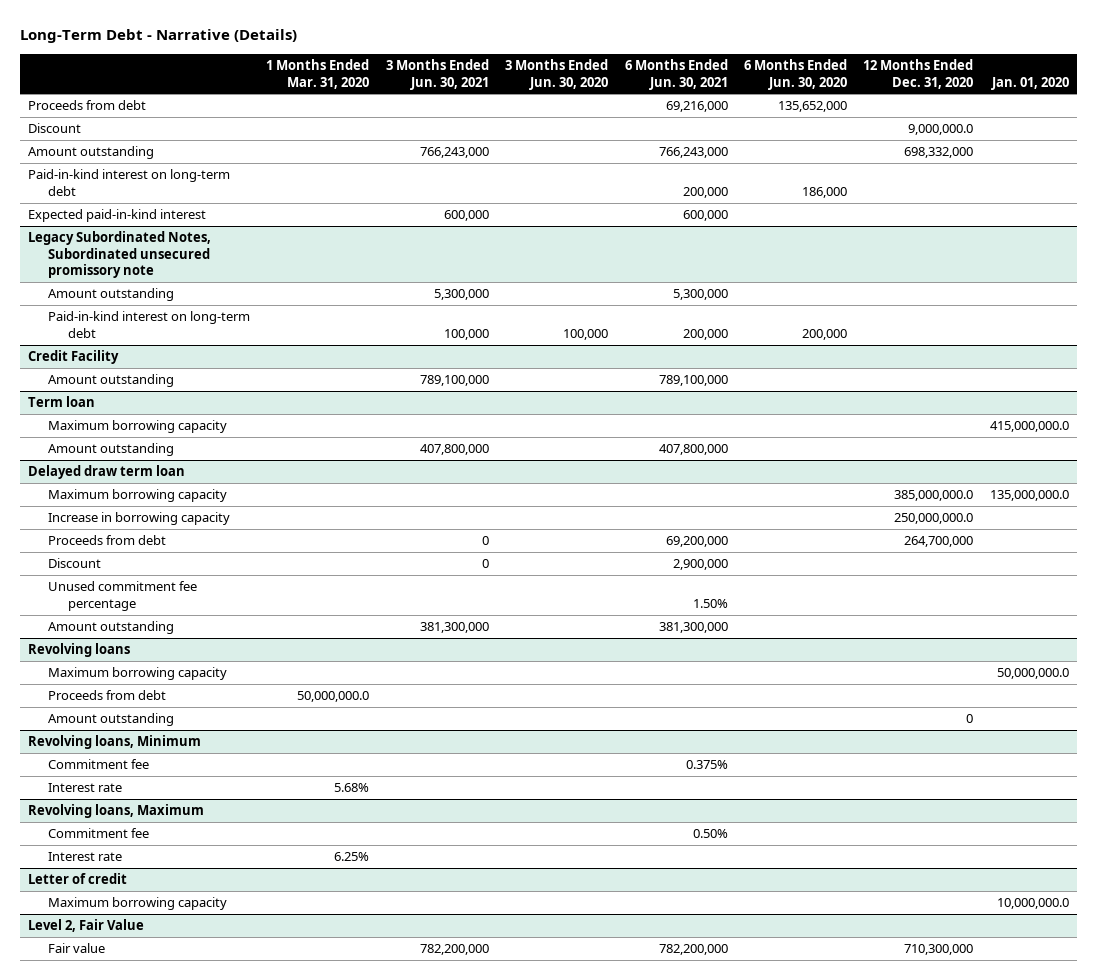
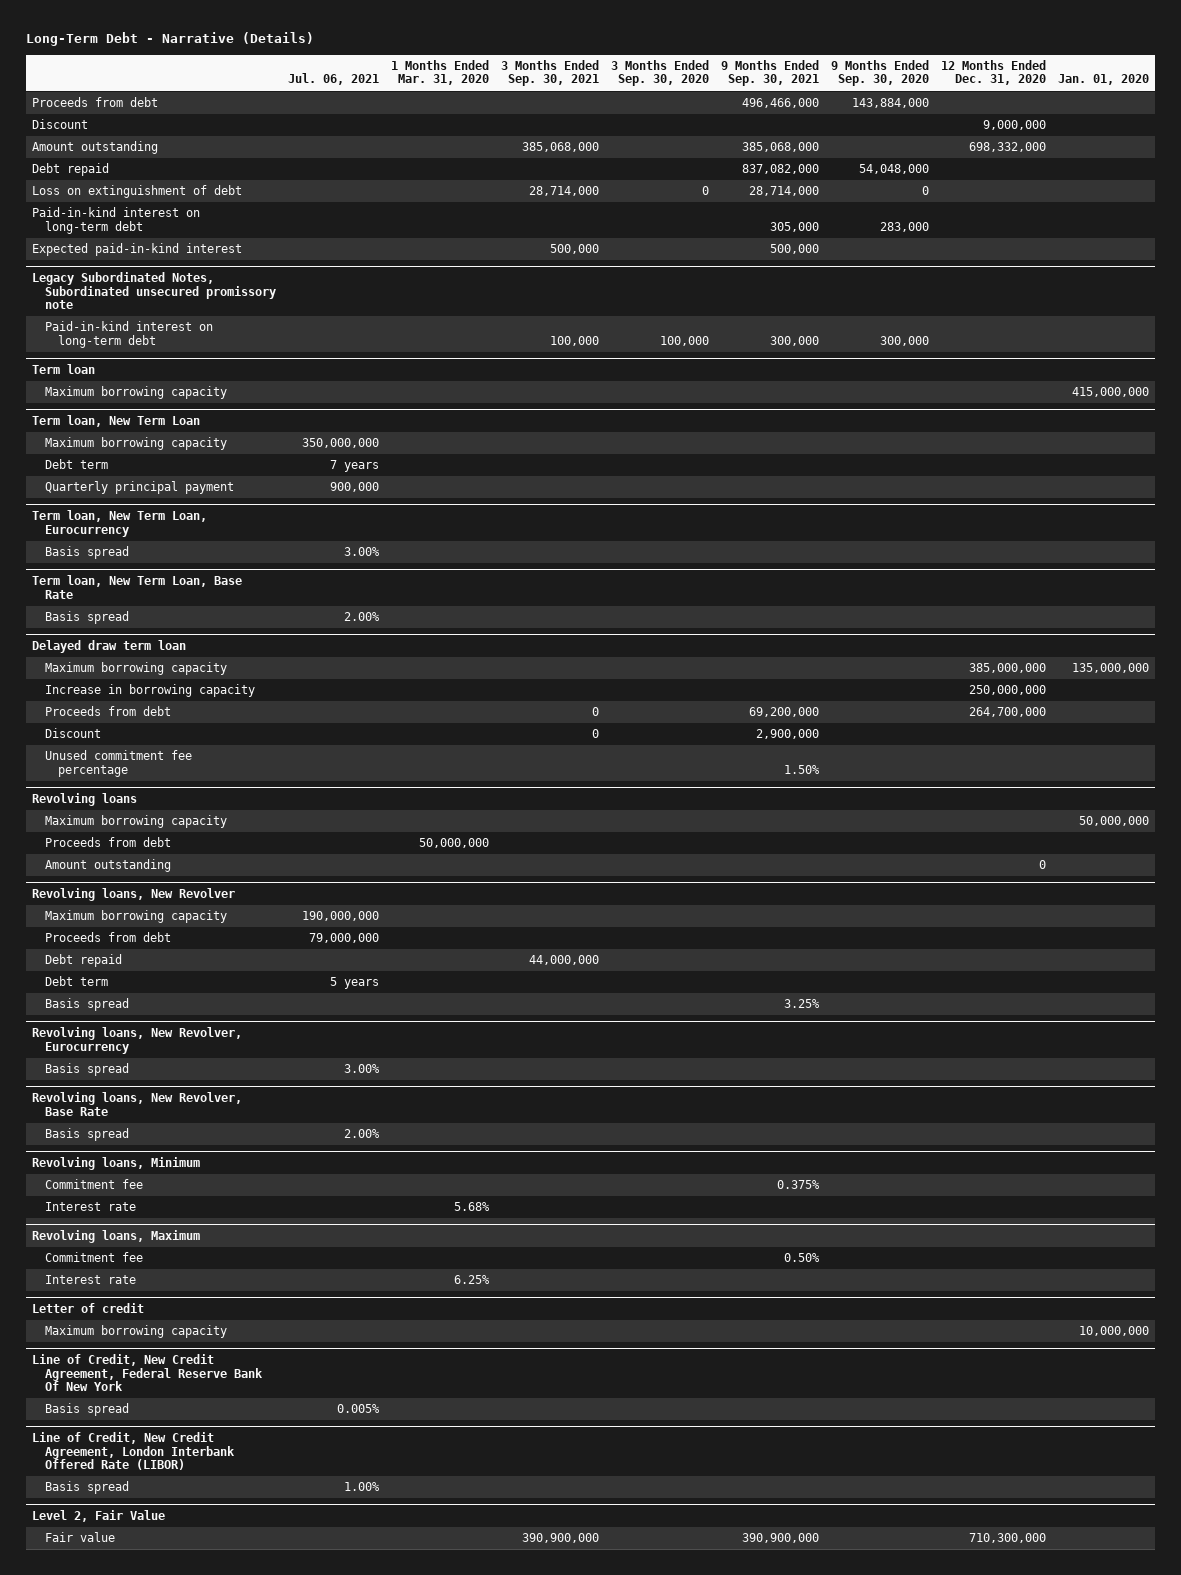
- | 1 Months Ended Mar. 31, 2020 | 3 Months Ended Jun. 30, 2021 | 3 Months Ended Jun. 30, 2020 | 6 Months Ended Jun. 30, 2021 | 6 Months Ended Jun. 30, 2020 | 12 Months Ended Dec. 31, 2020 | Jan. 01, 2020
+ | Jul. 06, 2021 | 1 Months Ended Mar. 31, 2020 | 3 Months Ended Sep. 30, 2021 | 3 Months Ended Sep. 30, 2020 | 9 Months Ended Sep. 30, 2021 | 9 Months Ended Sep. 30, 2020 | 12 Months Ended Dec. 31, 2020 | Jan. 01, 2020
- Discount | | | | | | 9,000,000.0 |
+ Discount | | | | | | | 9,000,000 |
+ Debt repaid | | | | | 837,082,000 | 54,048,000 | |
+ Loss on extinguishment of debt | | | 28,714,000 | 0 | 28,714,000 | 0 | |
@ Legacy Subordinated Notes, Subordinated unsecured promissory note
- Amount outstanding | | 5,300,000 | | 5,300,000 | | |
- Credit Facility
- Amount outstanding | | 789,100,000 | | 789,100,000 | | |
@ Term loan
- Maximum borrowing capacity | | | | | | | 415,000,000.0
- Amount outstanding | | 407,800,000 | | 407,800,000 | | |
+ Maximum borrowing capacity | | | | | | | | 415,000,000
+ Term loan, New Term Loan
+ Maximum borrowing capacity | 350,000,000 | | | | | | |
+ Debt term | 7 years | | | | | | |
+ Quarterly principal payment | 900,000 | | | | | | |
+ Term loan, New Term Loan, Eurocurrency
+ Basis spread | 3.00% | | | | | | |
+ Term loan, New Term Loan, Base Rate
+ Basis spread | 2.00% | | | | | | |
@ Delayed draw term loan
- Maximum borrowing capacity | | | | | | 385,000,000.0 | 135,000,000.0
- Increase in borrowing capacity | | | | | | 250,000,000.0 |
+ Maximum borrowing capacity | | | | | | | 385,000,000 | 135,000,000
+ Increase in borrowing capacity | | | | | | | 250,000,000 |
- Amount outstanding | | 381,300,000 | | 381,300,000 | | |
@ Revolving loans
- Maximum borrowing capacity | | | | | | | 50,000,000.0
- Proceeds from debt | 50,000,000.0 | | | | | |
+ Maximum borrowing capacity | | | | | | | | 50,000,000
+ Proceeds from debt | | 50,000,000 | | | | | |
+ Revolving loans, New Revolver
+ Maximum borrowing capacity | 190,000,000 | | | | | | |
+ Proceeds from debt | 79,000,000 | | | | | | |
+ Debt repaid | | | 44,000,000 | | | | |
+ Debt term | 5 years | | | | | | |
+ Basis spread | | | | | 3.25% | | |
+ Revolving loans, New Revolver, Eurocurrency
+ Basis spread | 3.00% | | | | | | |
+ Revolving loans, New Revolver, Base Rate
+ Basis spread | 2.00% | | | | | | |
@ Letter of credit
- Maximum borrowing capacity | | | | | | | 10,000,000.0
+ Maximum borrowing capacity | | | | | | | | 10,000,000
+ Line of Credit, New Credit Agreement, Federal Reserve Bank Of New York
+ Basis spread | 0.005% | | | | | | |
+ Line of Credit, New Credit Agreement, London Interbank Offered Rate (LIBOR)
+ Basis spread | 1.00% | | | | | | |

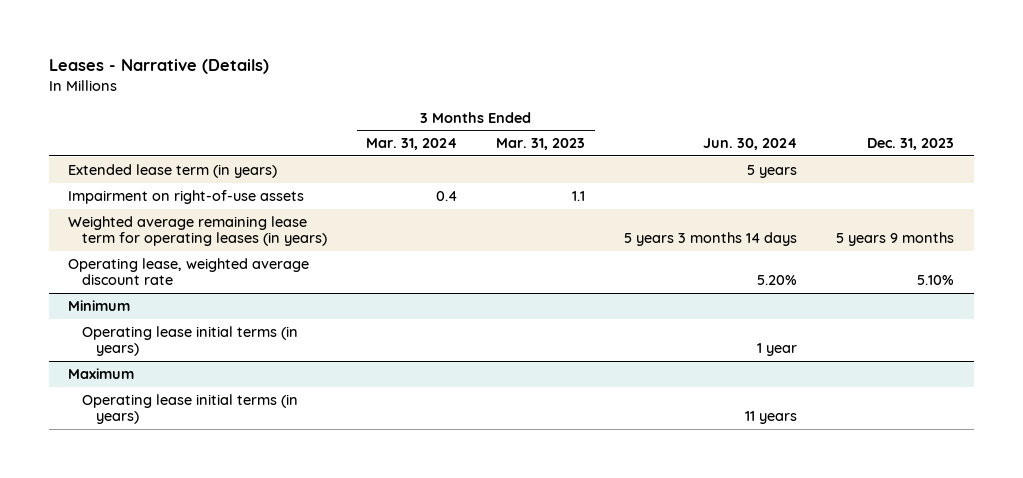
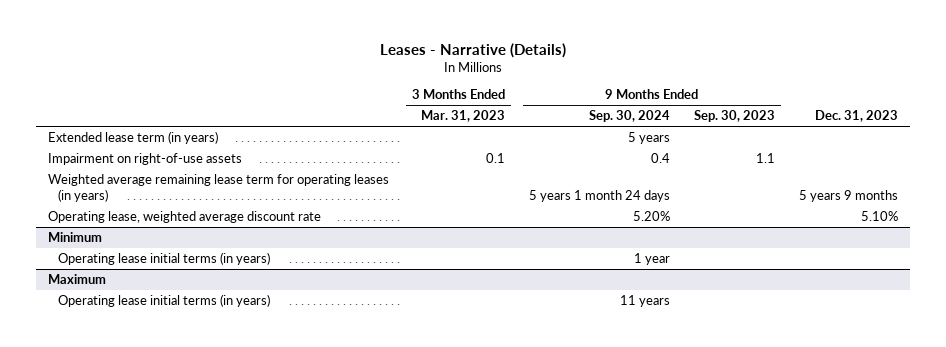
- | 3 Months Ended Mar. 31, 2024 | 3 Months Ended Mar. 31, 2023 | Jun. 30, 2024 | Dec. 31, 2023
+ | 3 Months Ended Mar. 31, 2023 | 9 Months Ended Sep. 30, 2024 | 9 Months Ended Sep. 30, 2023 | Dec. 31, 2023
- Impairment on right-of-use assets | 0.4 | 1.1 | |
+ Impairment on right-of-use assets | 0.1 | 0.4 | 1.1 |

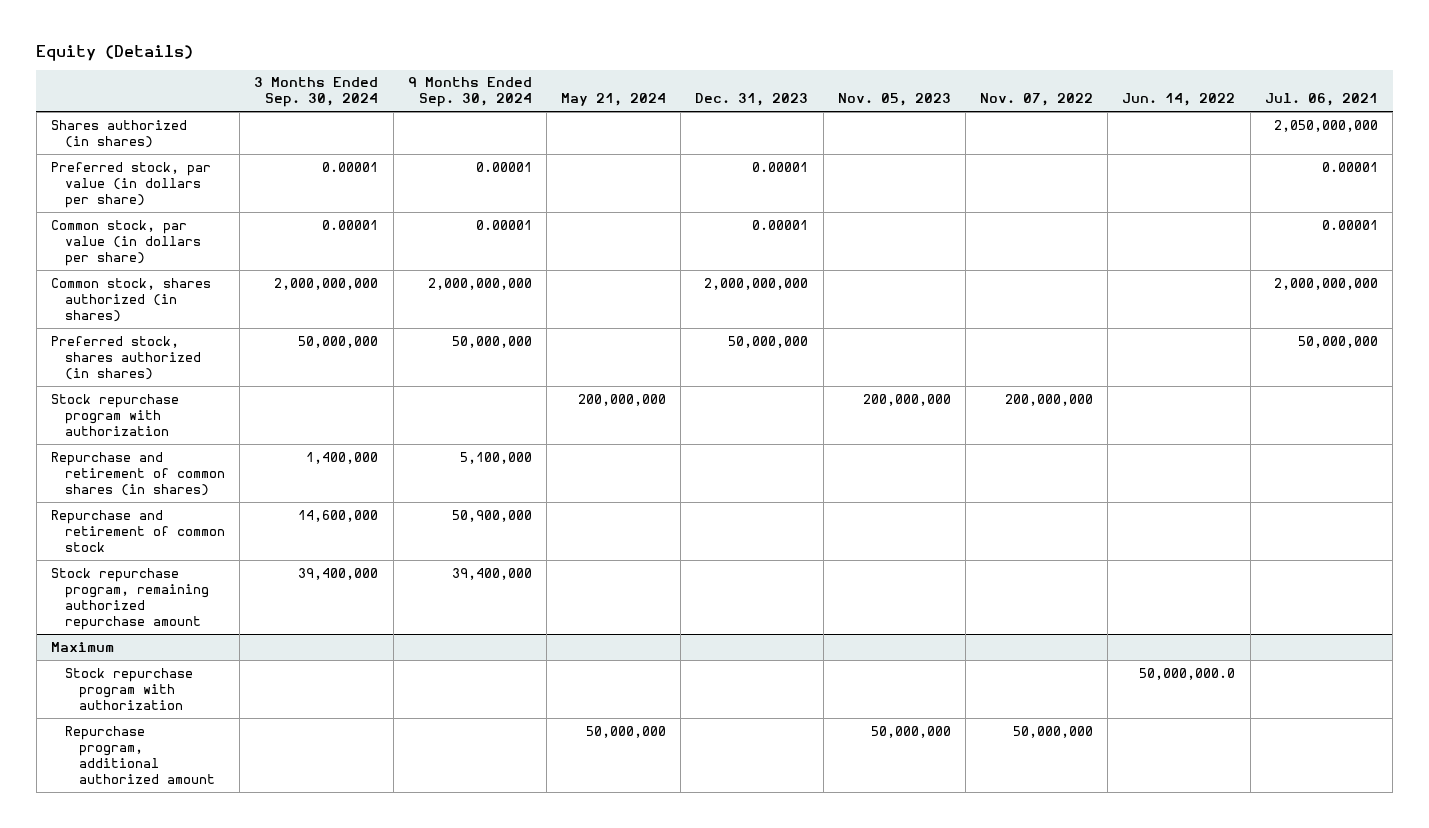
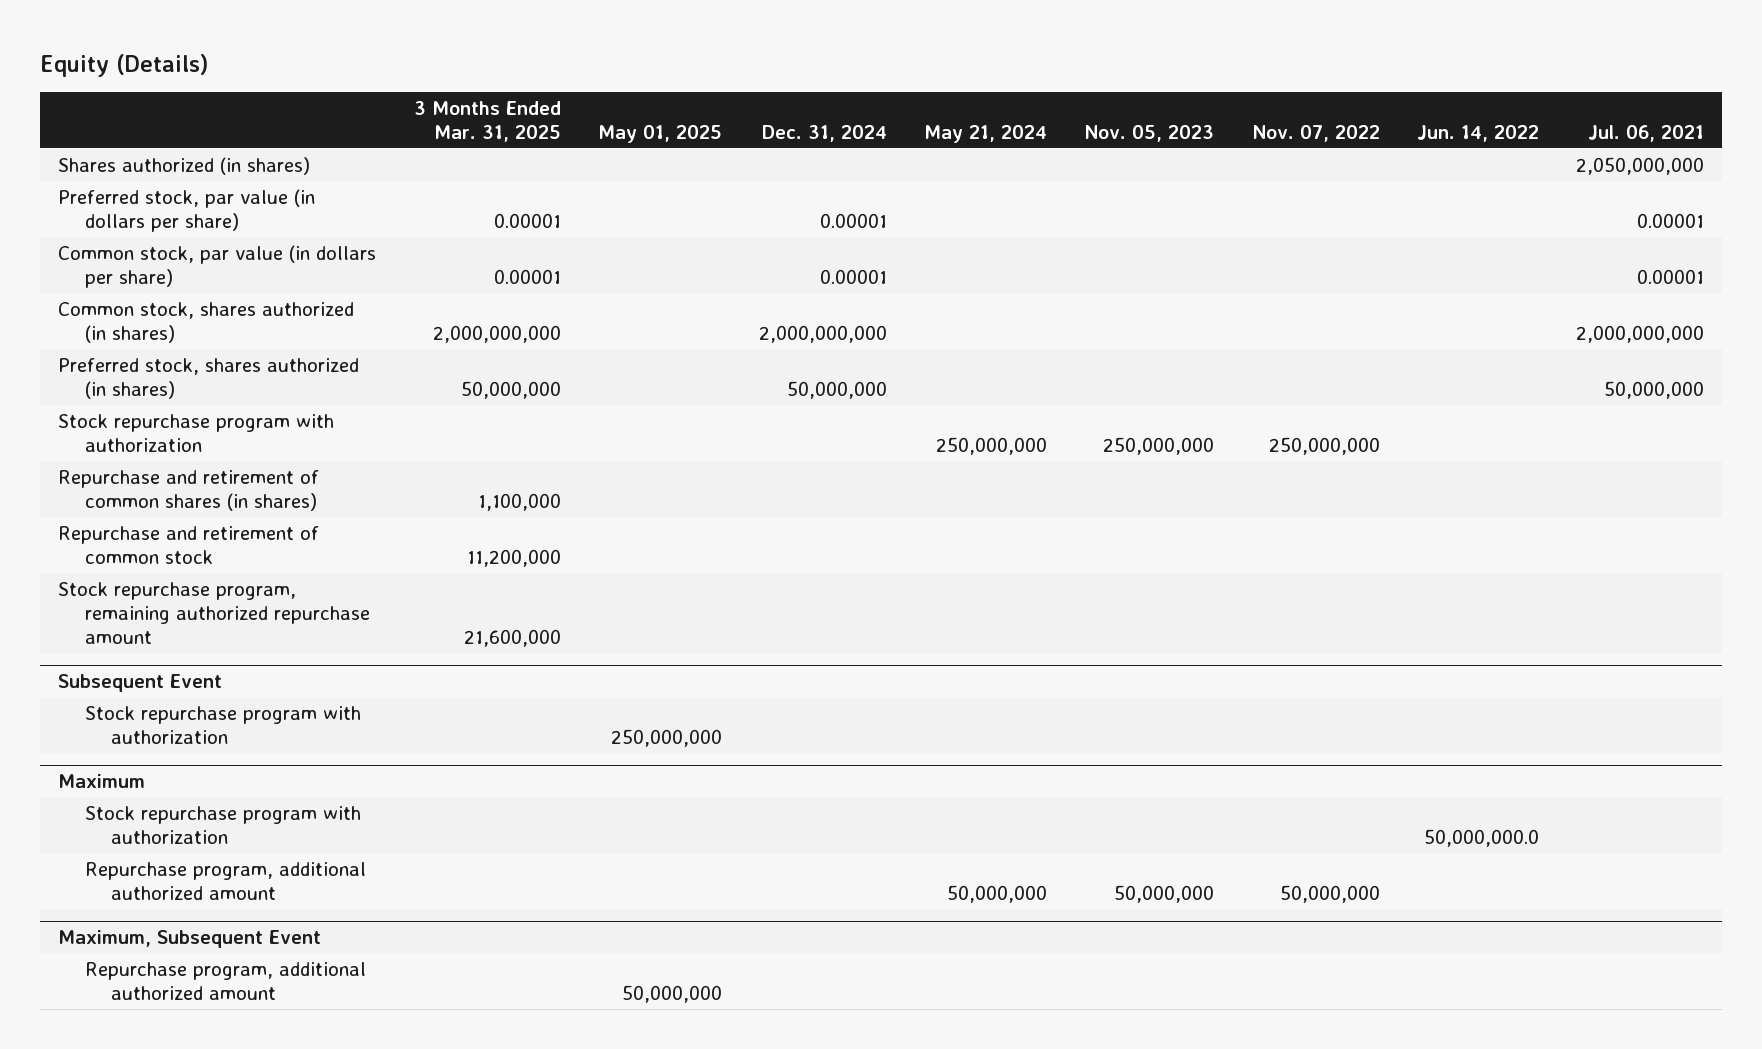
- | 3 Months Ended Sep. 30, 2024 | 9 Months Ended Sep. 30, 2024 | May 21, 2024 | Dec. 31, 2023 | Nov. 05, 2023 | Nov. 07, 2022 | Jun. 14, 2022 | Jul. 06, 2021
+ | 3 Months Ended Mar. 31, 2025 | May 01, 2025 | Dec. 31, 2024 | May 21, 2024 | Nov. 05, 2023 | Nov. 07, 2022 | Jun. 14, 2022 | Jul. 06, 2021
- Stock repurchase program with authorization | | | 200,000,000 | | 200,000,000 | 200,000,000 | |
+ Stock repurchase program with authorization | | | | 250,000,000 | 250,000,000 | 250,000,000 | |
+ Subsequent Event
+ Stock repurchase program with authorization | | 250,000,000 | | | | | |
+ Maximum, Subsequent Event
+ Repurchase program, additional authorized amount | | 50,000,000 | | | | | |

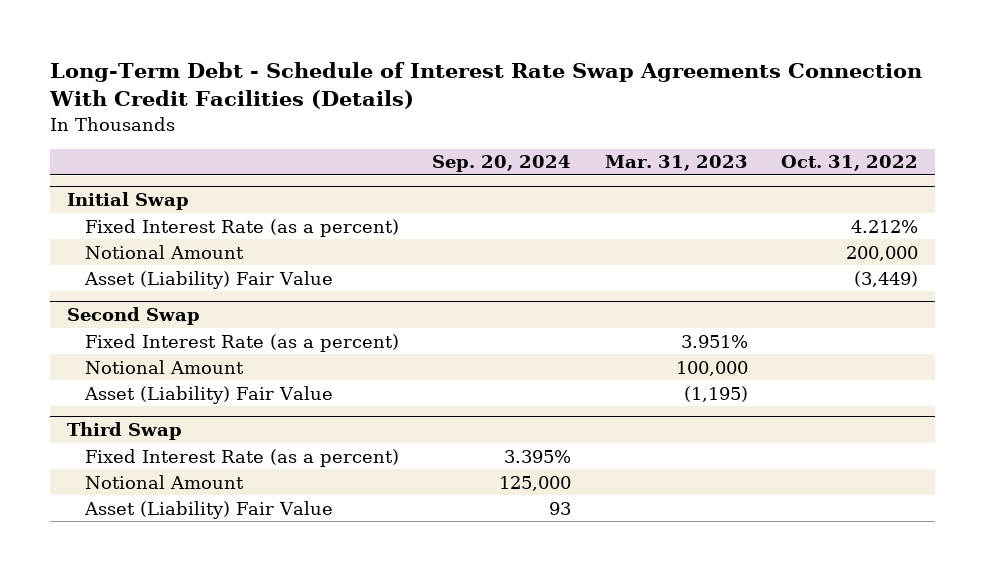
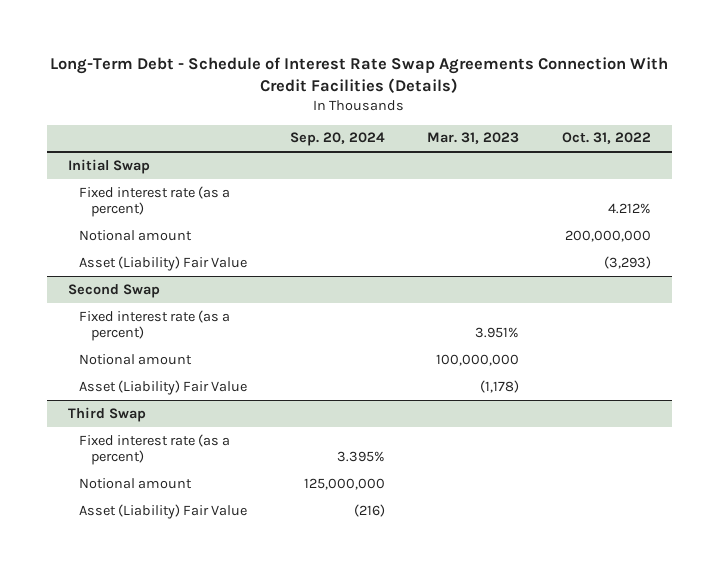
@ Initial Swap
- Fixed Interest Rate (as a percent) | | | 4.212%
- Notional Amount | | | 200,000
- Asset (Liability) Fair Value | | | (3,449)
+ Fixed interest rate (as a percent) | | | 4.212%
+ Notional amount | | | 200,000,000
+ Asset (Liability) Fair Value | | | (3,293)
@ Second Swap
- Fixed Interest Rate (as a percent) | | 3.951% |
- Notional Amount | | 100,000 |
- Asset (Liability) Fair Value | | (1,195) |
+ Fixed interest rate (as a percent) | | 3.951% |
+ Notional amount | | 100,000,000 |
+ Asset (Liability) Fair Value | | (1,178) |
@ Third Swap
- Fixed Interest Rate (as a percent) | 3.395% | |
- Notional Amount | 125,000 | |
- Asset (Liability) Fair Value | 93 | |
+ Fixed interest rate (as a percent) | 3.395% | |
+ Notional amount | 125,000,000 | |
+ Asset (Liability) Fair Value | (216) | |

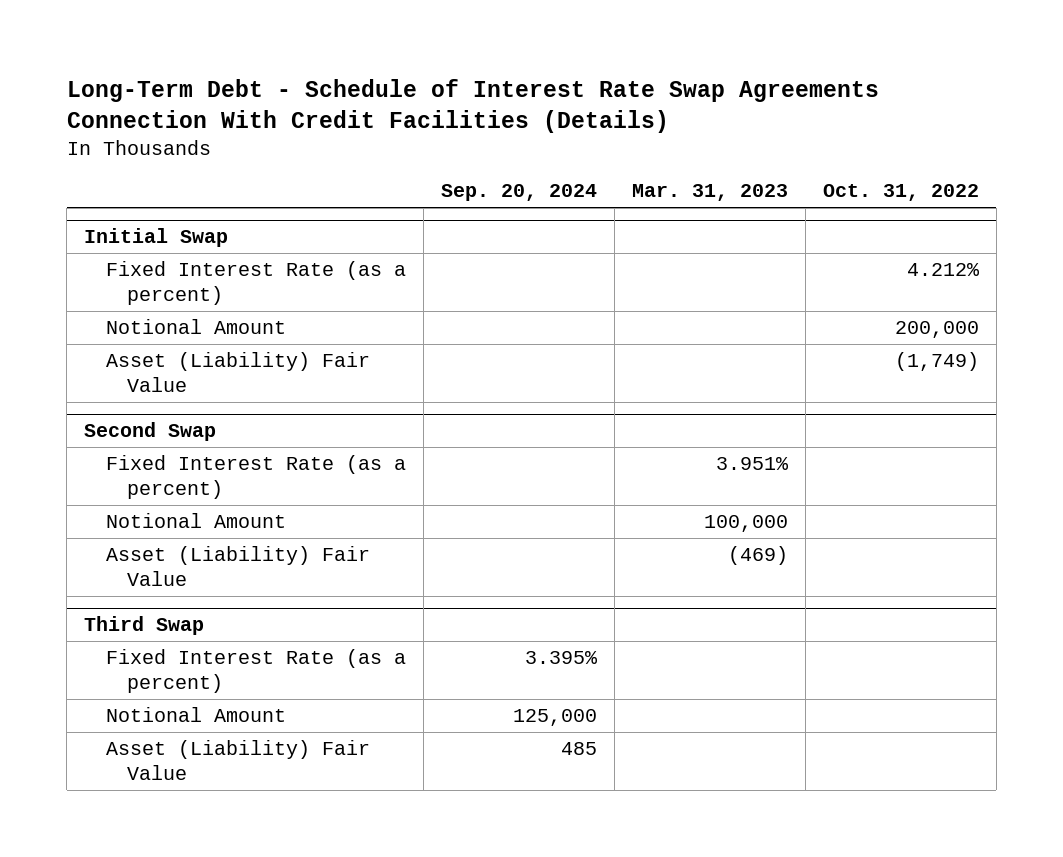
@ Initial Swap
- Fixed interest rate (as a percent) | | | 4.212%
- Notional amount | | | 200,000,000
- Asset (Liability) Fair Value | | | (3,293)
+ Fixed Interest Rate (as a percent) | | | 4.212%
+ Notional Amount | | | 200,000
+ Asset (Liability) Fair Value | | | (1,749)
@ Second Swap
- Fixed interest rate (as a percent) | | 3.951% |
- Notional amount | | 100,000,000 |
- Asset (Liability) Fair Value | | (1,178) |
+ Fixed Interest Rate (as a percent) | | 3.951% |
+ Notional Amount | | 100,000 |
+ Asset (Liability) Fair Value | | (469) |
@ Third Swap
- Fixed interest rate (as a percent) | 3.395% | |
- Notional amount | 125,000,000 | |
- Asset (Liability) Fair Value | (216) | |
+ Fixed Interest Rate (as a percent) | 3.395% | |
+ Notional Amount | 125,000 | |
+ Asset (Liability) Fair Value | 485 | |

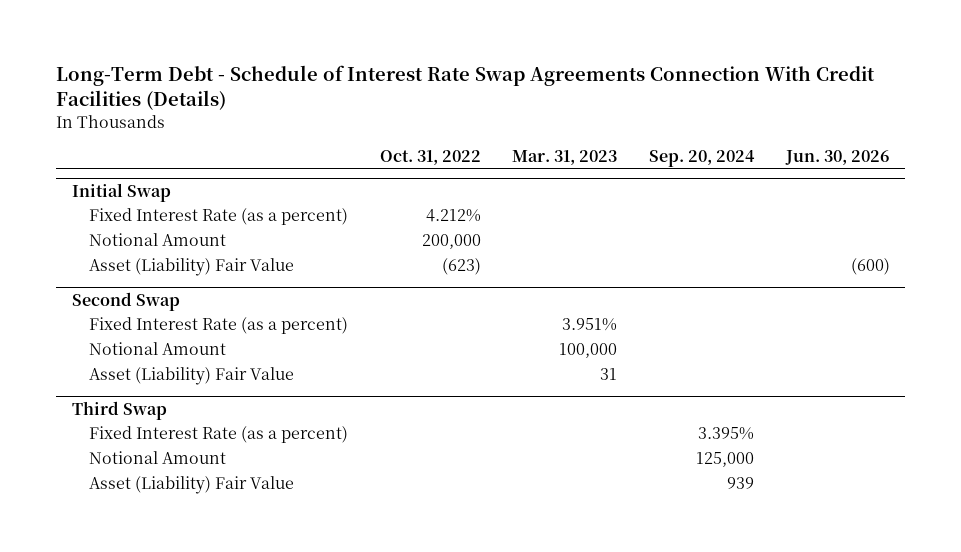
- | Sep. 20, 2024 | Mar. 31, 2023 | Oct. 31, 2022
+ | Oct. 31, 2022 | Mar. 31, 2023 | Sep. 20, 2024 | Jun. 30, 2026
@ Initial Swap
- Asset (Liability) Fair Value | | | (1,749)
+ Asset (Liability) Fair Value | (623) | | | (600)
@ Second Swap
- Asset (Liability) Fair Value | | (469) |
+ Asset (Liability) Fair Value | | 31 | |
@ Third Swap
- Asset (Liability) Fair Value | 485 | |
+ Asset (Liability) Fair Value | | | 939 |

